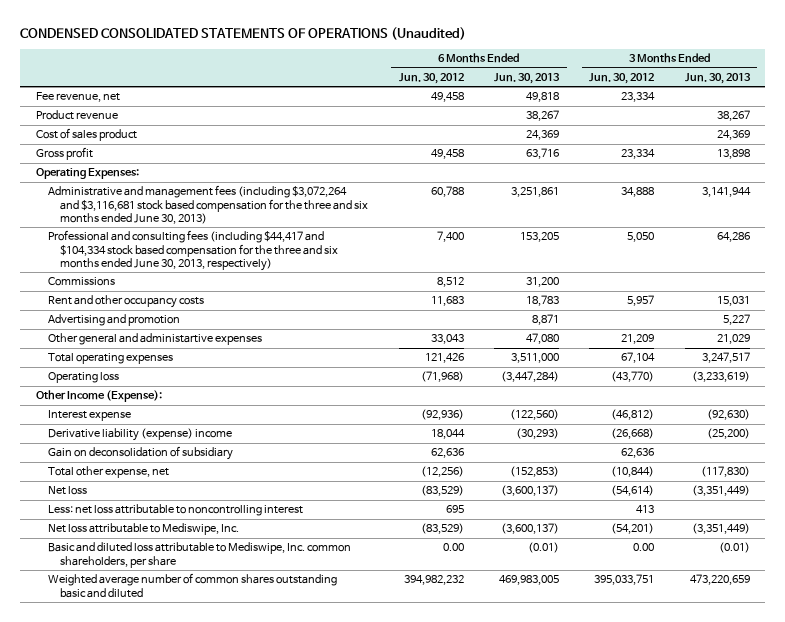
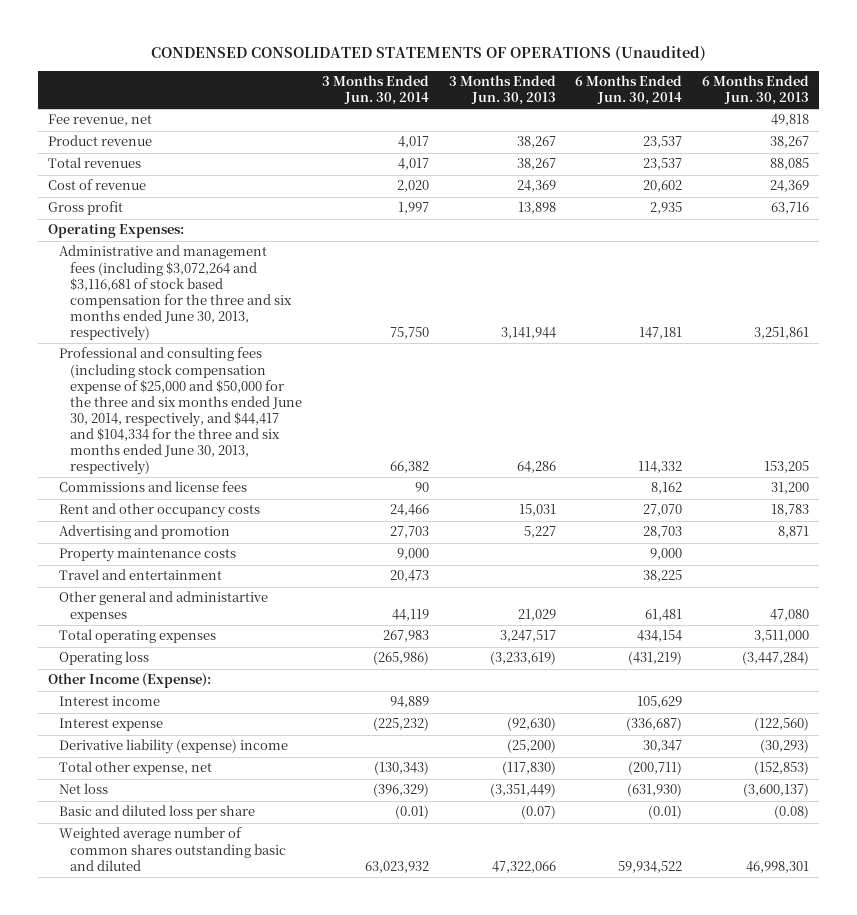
- | 6 Months Ended Jun. 30, 2012 | 6 Months Ended Jun. 30, 2013 | 3 Months Ended Jun. 30, 2012 | 3 Months Ended Jun. 30, 2013
+ | 3 Months Ended Jun. 30, 2014 | 3 Months Ended Jun. 30, 2013 | 6 Months Ended Jun. 30, 2014 | 6 Months Ended Jun. 30, 2013
- Cost of sales product | | 24,369 | | 24,369
+ Total revenues | 4,017 | 38,267 | 23,537 | 88,085
+ Cost of revenue | 2,020 | 24,369 | 20,602 | 24,369
- Administrative and management fees (including $3,072,264 and $3,116,681 stock based compensation for the three and six months ended June 30, 2013) | 60,788 | 3,251,861 | 34,888 | 3,141,944
- Professional and consulting fees (including $44,417 and $104,334 stock based compensation for the three and six months ended June 30, 2013, respectively) | 7,400 | 153,205 | 5,050 | 64,286
- Commissions | 8,512 | 31,200 | |
+ Administrative and management fees (including $3,072,264 and $3,116,681 of stock based compensation for the three and six months ended June 30, 2013, respectively) | 75,750 | 3,141,944 | 147,181 | 3,251,861
+ Professional and consulting fees (including stock compensation expense of $25,000 and $50,000 for the three and six months ended June 30, 2014, respectively, and $44,417 and $104,334 for the three and six months ended June 30, 2013, respectively) | 66,382 | 64,286 | 114,332 | 153,205
+ Commissions and license fees | 90 | | 8,162 | 31,200
+ Property maintenance costs | 9,000 | | 9,000 |
+ Travel and entertainment | 20,473 | | 38,225 |
+ Interest income | 94,889 | | 105,629 |
- Gain on deconsolidation of subsidiary | 62,636 | | 62,636 |
- Less: net loss attributable to noncontrolling interest | 695 | | 413 |
- Net loss attributable to Mediswipe, Inc. | (83,529) | (3,600,137) | (54,201) | (3,351,449)
- Basic and diluted loss attributable to Mediswipe, Inc. common shareholders, per share | 0.00 | (0.01) | 0.00 | (0.01)
- Weighted average number of common shares outstanding basic and diluted | 394,982,232 | 469,983,005 | 395,033,751 | 473,220,659
+ Basic and diluted loss per share | (0.01) | (0.07) | (0.01) | (0.08)
+ Weighted average number of common shares outstanding basic and diluted | 63,023,932 | 47,322,066 | 59,934,522 | 46,998,301

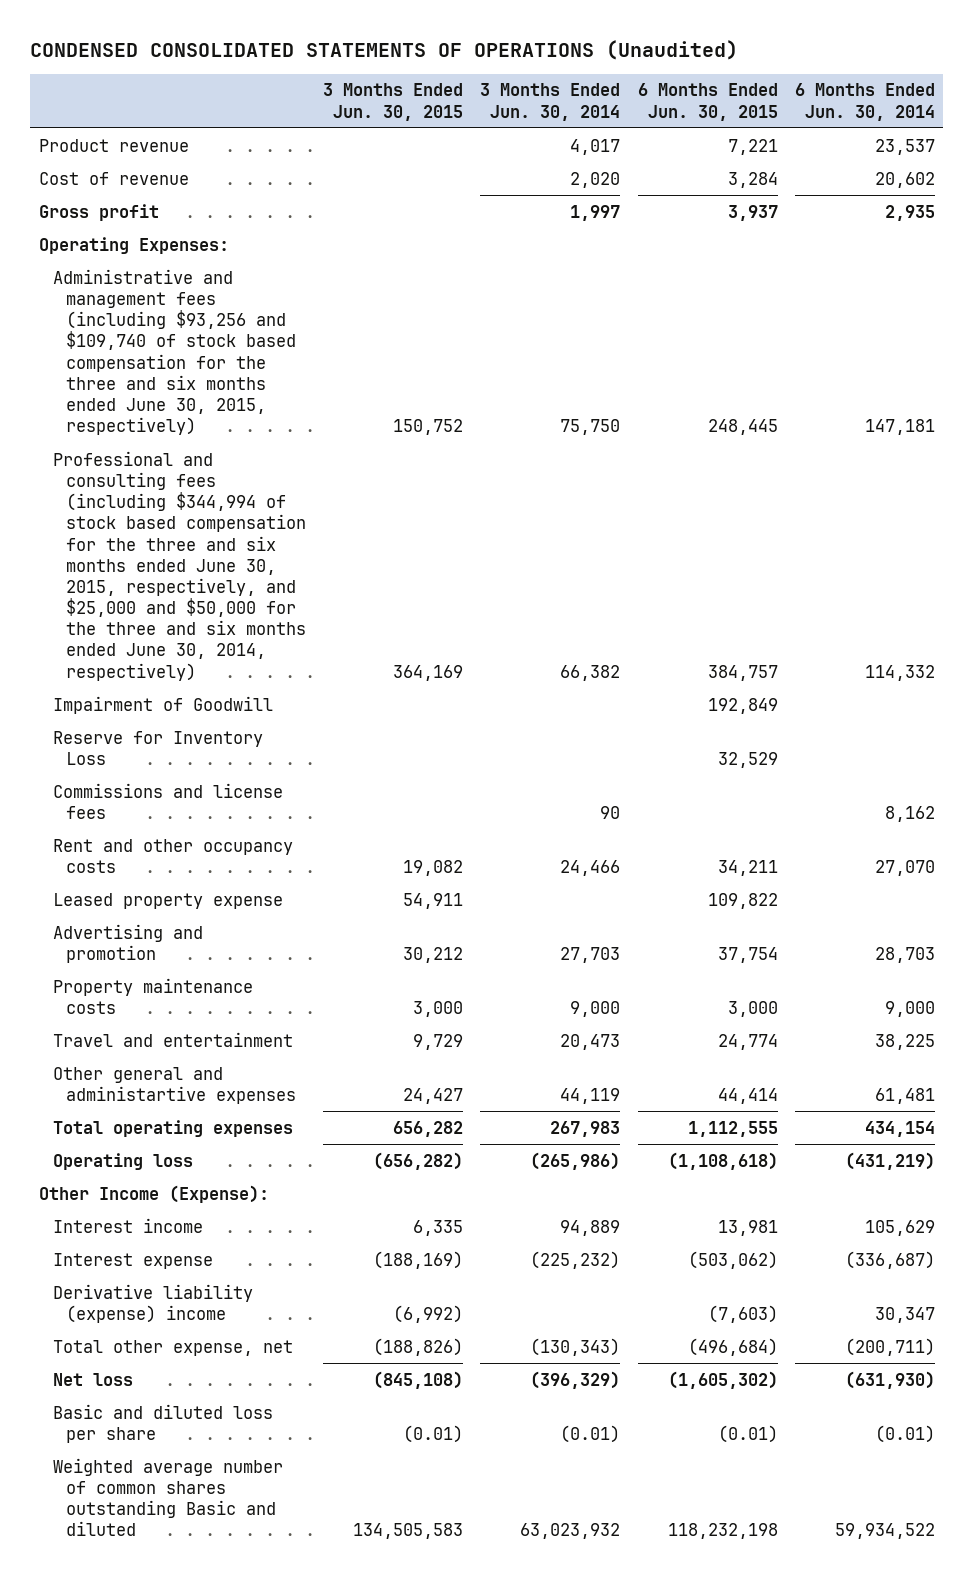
- | 3 Months Ended Jun. 30, 2014 | 3 Months Ended Jun. 30, 2013 | 6 Months Ended Jun. 30, 2014 | 6 Months Ended Jun. 30, 2013
+ | 3 Months Ended Jun. 30, 2015 | 3 Months Ended Jun. 30, 2014 | 6 Months Ended Jun. 30, 2015 | 6 Months Ended Jun. 30, 2014
- Fee revenue, net | | | | 49,818
- Total revenues | 4,017 | 38,267 | 23,537 | 88,085
- Administrative and management fees (including $3,072,264 and $3,116,681 of stock based compensation for the three and six months ended June 30, 2013, respectively) | 75,750 | 3,141,944 | 147,181 | 3,251,861
- Professional and consulting fees (including stock compensation expense of $25,000 and $50,000 for the three and six months ended June 30, 2014, respectively, and $44,417 and $104,334 for the three and six months ended June 30, 2013, respectively) | 66,382 | 64,286 | 114,332 | 153,205
+ Administrative and management fees (including $93,256 and $109,740 of stock based compensation for the three and six months ended June 30, 2015, respectively) | 150,752 | 75,750 | 248,445 | 147,181
+ Professional and consulting fees (including $344,994 of stock based compensation for the three and six months ended June 30, 2015, respectively, and $25,000 and $50,000 for the three and six months ended June 30, 2014, respectively) | 364,169 | 66,382 | 384,757 | 114,332
+ Impairment of Goodwill | | | 192,849 |
+ Reserve for Inventory Loss | | | 32,529 |
+ Leased property expense | 54,911 | | 109,822 |
- Weighted average number of common shares outstanding basic and diluted | 63,023,932 | 47,322,066 | 59,934,522 | 46,998,301
+ Weighted average number of common shares outstanding Basic and diluted | 134,505,583 | 63,023,932 | 118,232,198 | 59,934,522

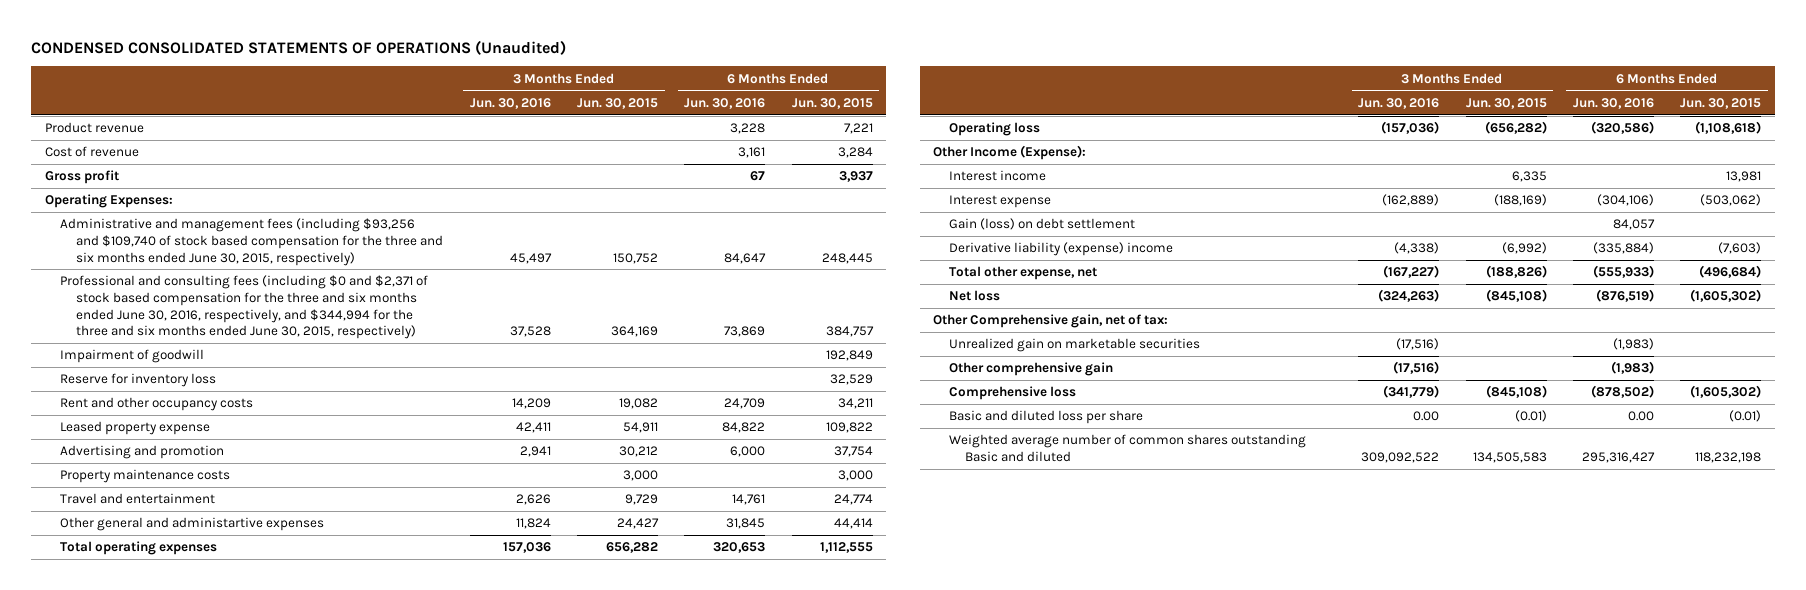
- | 3 Months Ended Jun. 30, 2015 | 3 Months Ended Jun. 30, 2014 | 6 Months Ended Jun. 30, 2015 | 6 Months Ended Jun. 30, 2014
+ | 3 Months Ended Jun. 30, 2016 | 3 Months Ended Jun. 30, 2015 | 6 Months Ended Jun. 30, 2016 | 6 Months Ended Jun. 30, 2015
- Professional and consulting fees (including $344,994 of stock based compensation for the three and six months ended June 30, 2015, respectively, and $25,000 and $50,000 for the three and six months ended June 30, 2014, respectively) | 364,169 | 66,382 | 384,757 | 114,332
- Impairment of Goodwill | | | 192,849 |
- Reserve for Inventory Loss | | | 32,529 |
- Commissions and license fees | | 90 | | 8,162
+ Professional and consulting fees (including $0 and $2,371 of stock based compensation for the three and six months ended June 30, 2016, respectively, and $344,994 for the three and six months ended June 30, 2015, respectively) | 37,528 | 364,169 | 73,869 | 384,757
+ Impairment of goodwill | | | | 192,849
+ Reserve for inventory loss | | | | 32,529
+ Gain (loss) on debt settlement | | | 84,057 |
+ Other Comprehensive gain, net of tax:
+ Unrealized gain on marketable securities | (17,516) | | (1,983) |
+ Other comprehensive gain | (17,516) | | (1,983) |
+ Comprehensive loss | (341,779) | (845,108) | (878,502) | (1,605,302)

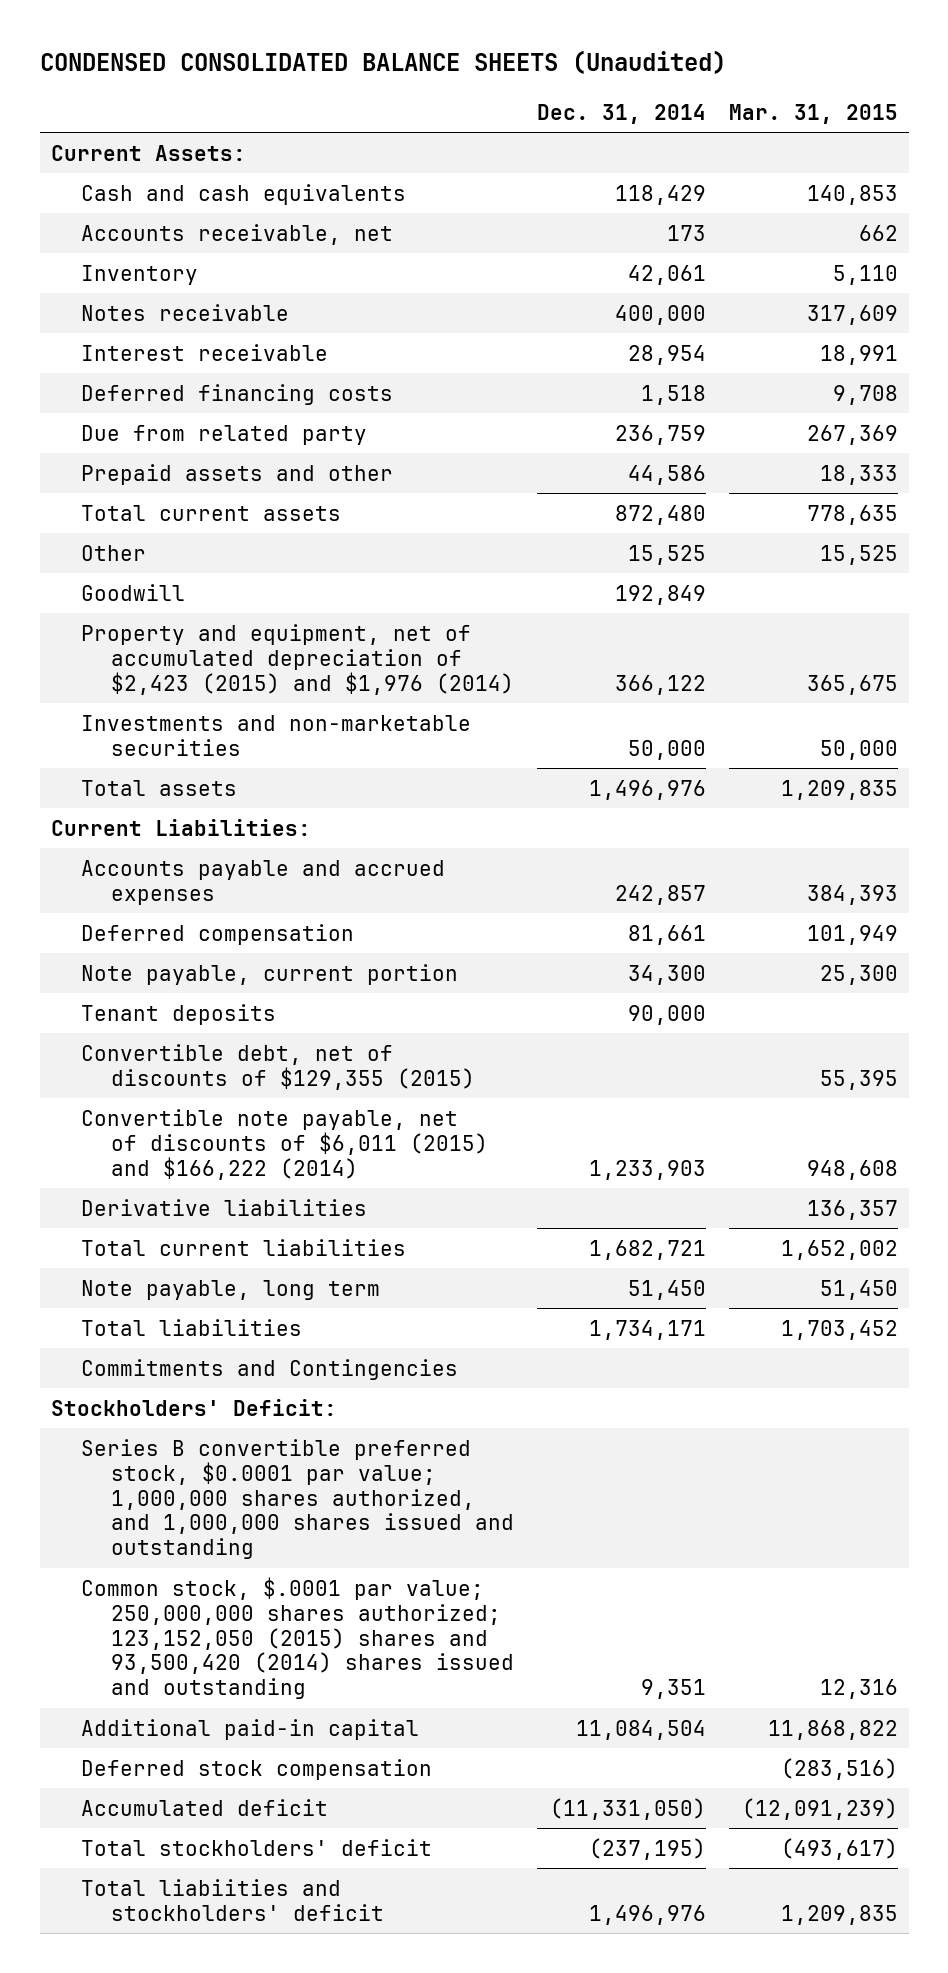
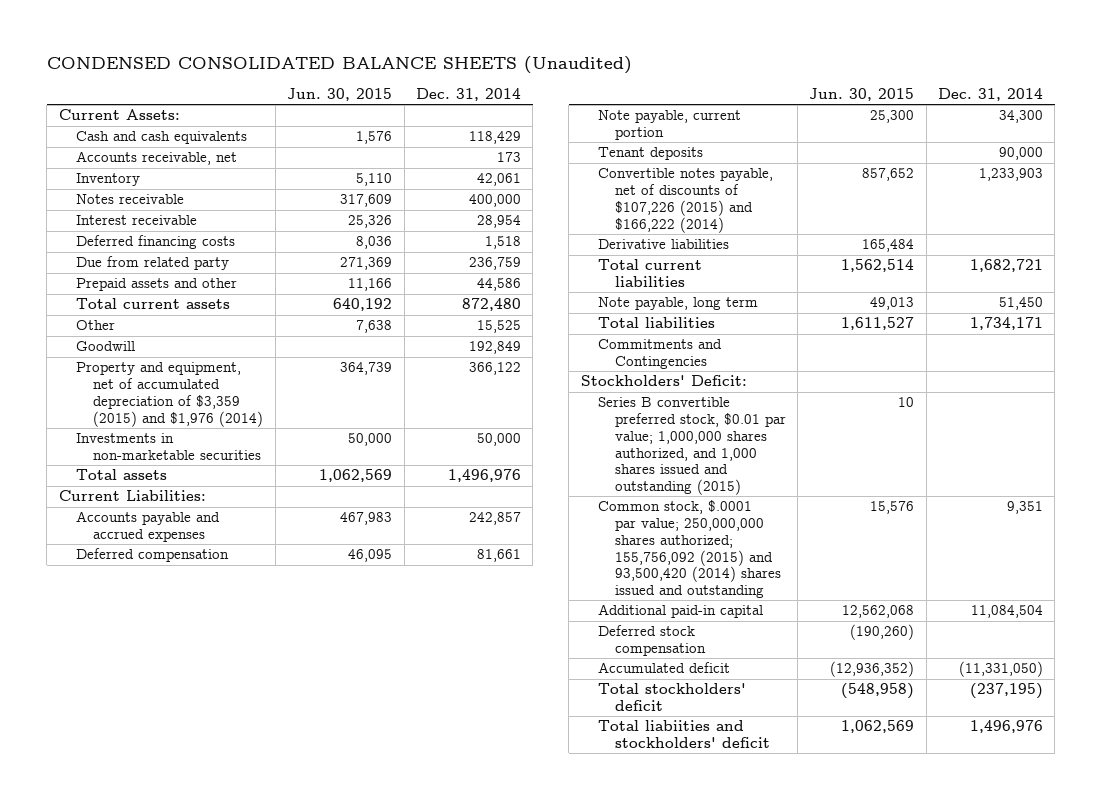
- | Dec. 31, 2014 | Mar. 31, 2015
+ | Jun. 30, 2015 | Dec. 31, 2014
- Property and equipment, net of accumulated depreciation of $2,423 (2015) and $1,976 (2014) | 366,122 | 365,675
- Investments and non-marketable securities | 50,000 | 50,000
+ Property and equipment, net of accumulated depreciation of $3,359 (2015) and $1,976 (2014) | 364,739 | 366,122
+ Investments in non-marketable securities | 50,000 | 50,000
- Convertible debt, net of discounts of $129,355 (2015) | | 55,395
- Convertible note payable, net of discounts of $6,011 (2015) and $166,222 (2014) | 1,233,903 | 948,608
+ Convertible notes payable, net of discounts of $107,226 (2015) and $166,222 (2014) | 857,652 | 1,233,903
- Series B convertible preferred stock, $0.0001 par value; 1,000,000 shares authorized, and 1,000,000 shares issued and outstanding
- Common stock, $.0001 par value; 250,000,000 shares authorized; 123,152,050 (2015) shares and 93,500,420 (2014) shares issued and outstanding | 9,351 | 12,316
+ Series B convertible preferred stock, $0.01 par value; 1,000,000 shares authorized, and 1,000 shares issued and outstanding (2015) | 10 |
+ Common stock, $.0001 par value; 250,000,000 shares authorized; 155,756,092 (2015) and 93,500,420 (2014) shares issued and outstanding | 15,576 | 9,351

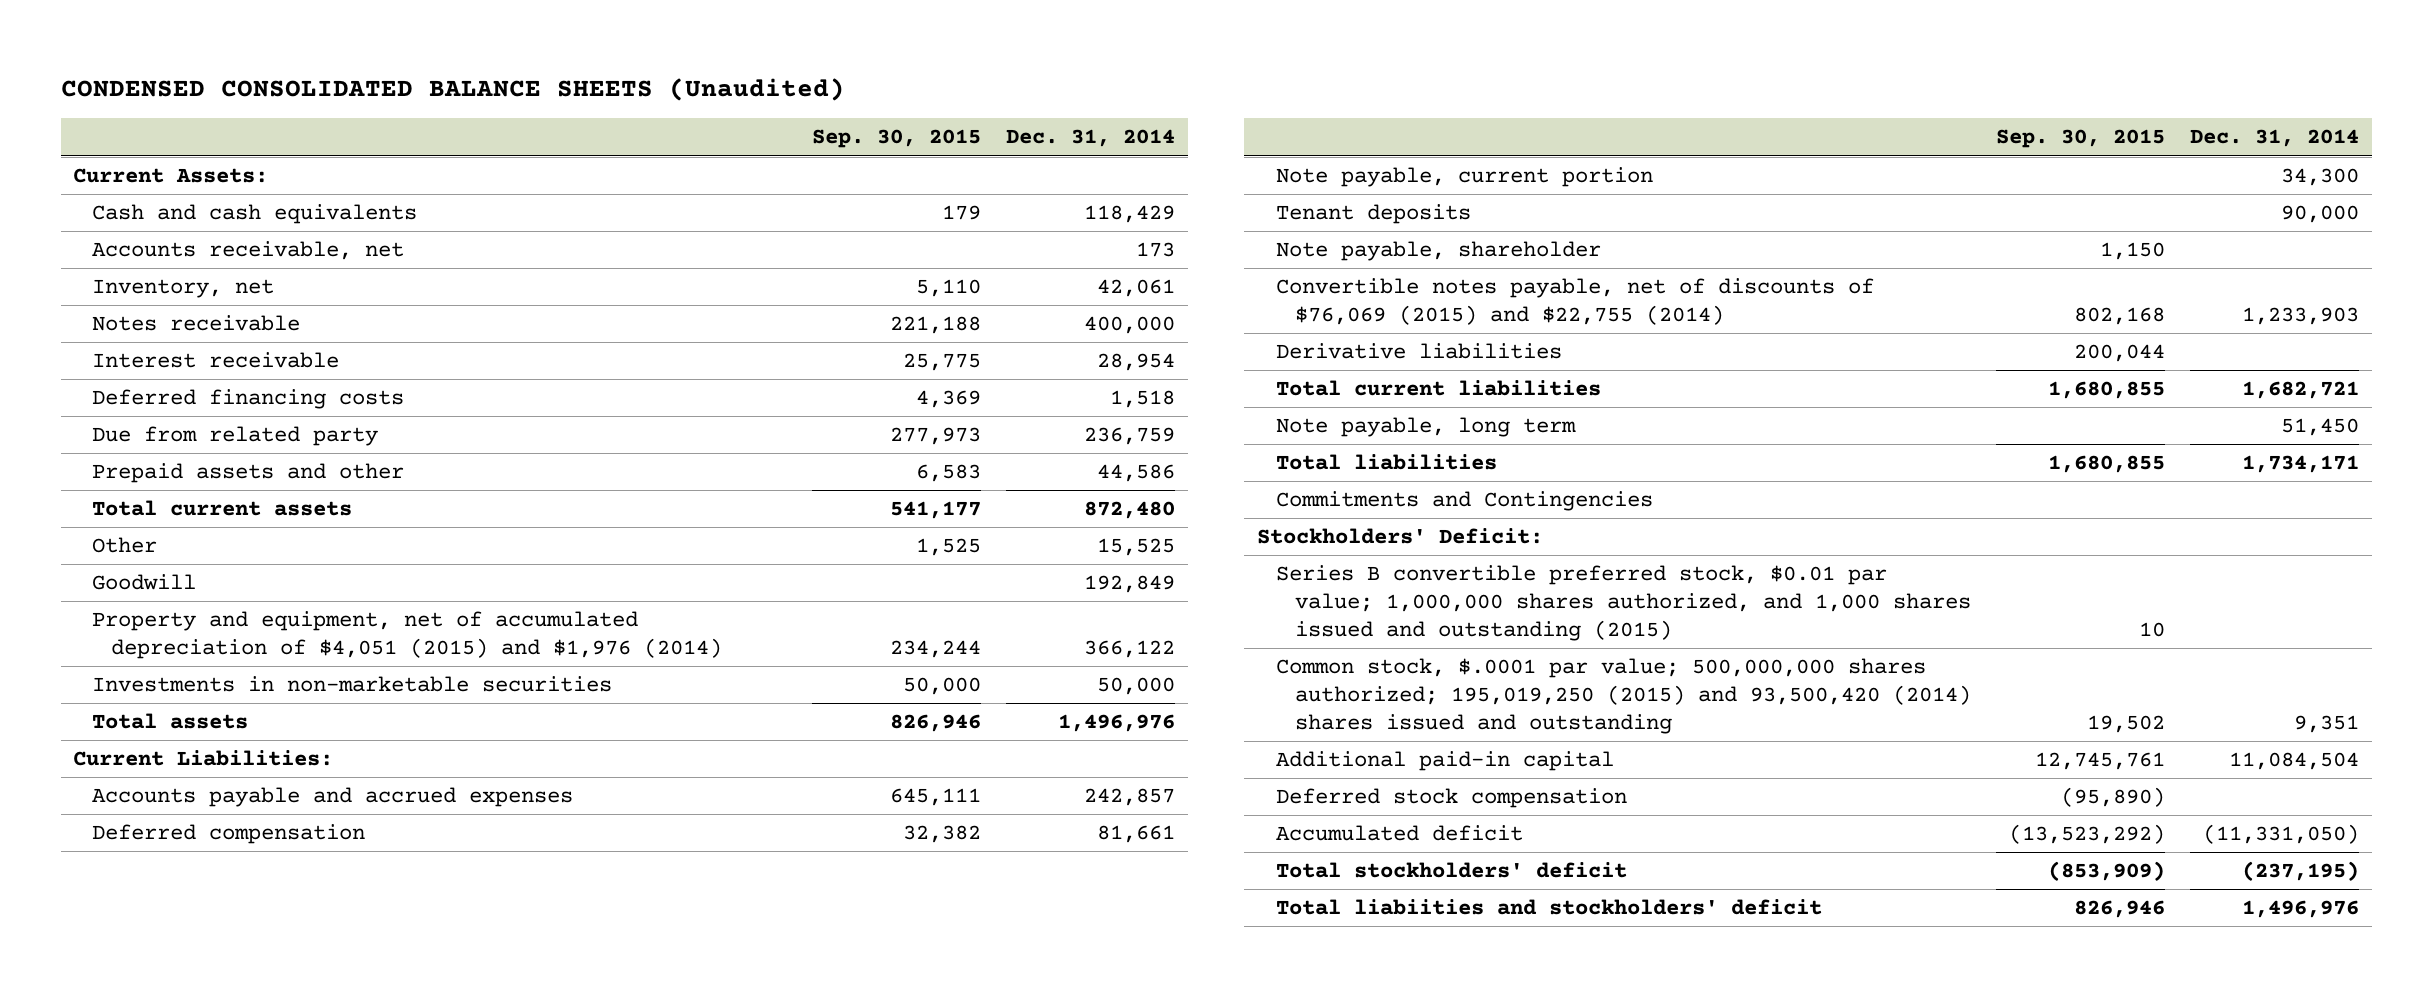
- | Jun. 30, 2015 | Dec. 31, 2014
+ | Sep. 30, 2015 | Dec. 31, 2014
- Inventory | 5,110 | 42,061
+ Inventory, net | 5,110 | 42,061
- Property and equipment, net of accumulated depreciation of $3,359 (2015) and $1,976 (2014) | 364,739 | 366,122
+ Property and equipment, net of accumulated depreciation of $4,051 (2015) and $1,976 (2014) | 234,244 | 366,122
- Convertible notes payable, net of discounts of $107,226 (2015) and $166,222 (2014) | 857,652 | 1,233,903
+ Note payable, shareholder | 1,150 |
+ Convertible notes payable, net of discounts of $76,069 (2015) and $22,755 (2014) | 802,168 | 1,233,903
- Common stock, $.0001 par value; 250,000,000 shares authorized; 155,756,092 (2015) and 93,500,420 (2014) shares issued and outstanding | 15,576 | 9,351
+ Common stock, $.0001 par value; 500,000,000 shares authorized; 195,019,250 (2015) and 93,500,420 (2014) shares issued and outstanding | 19,502 | 9,351

